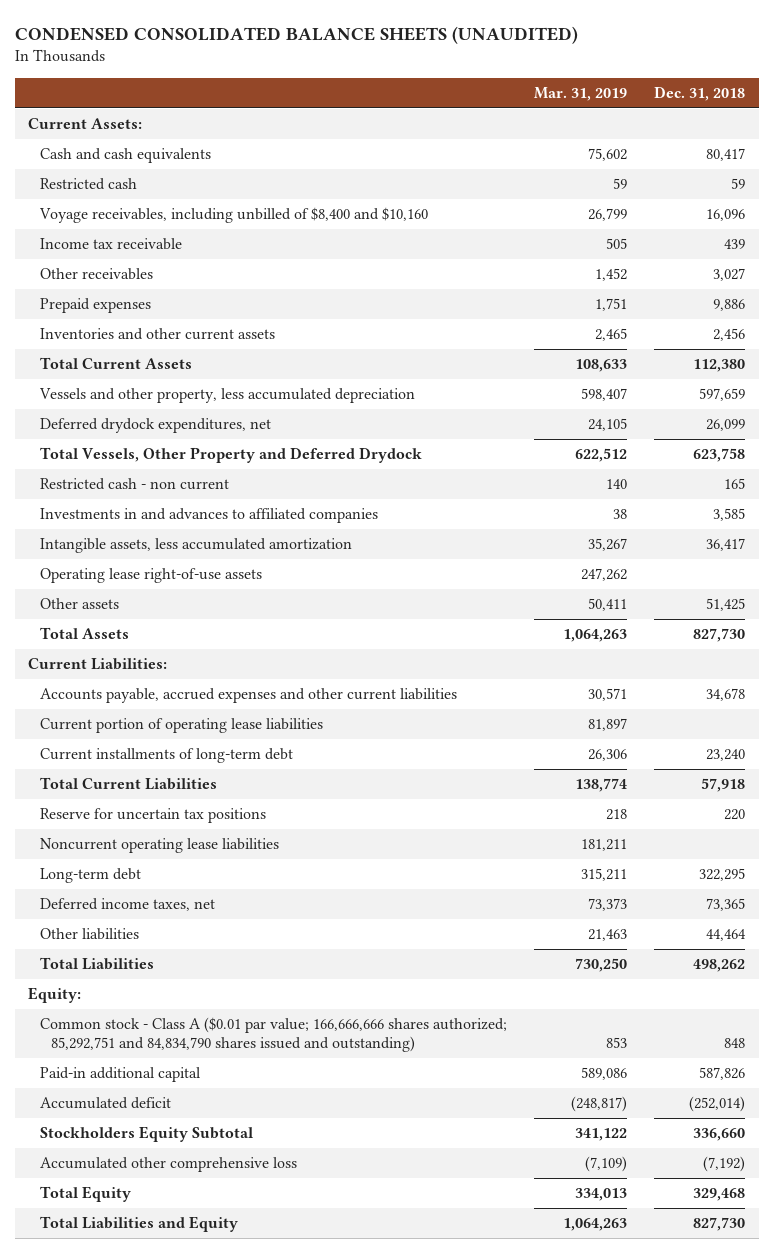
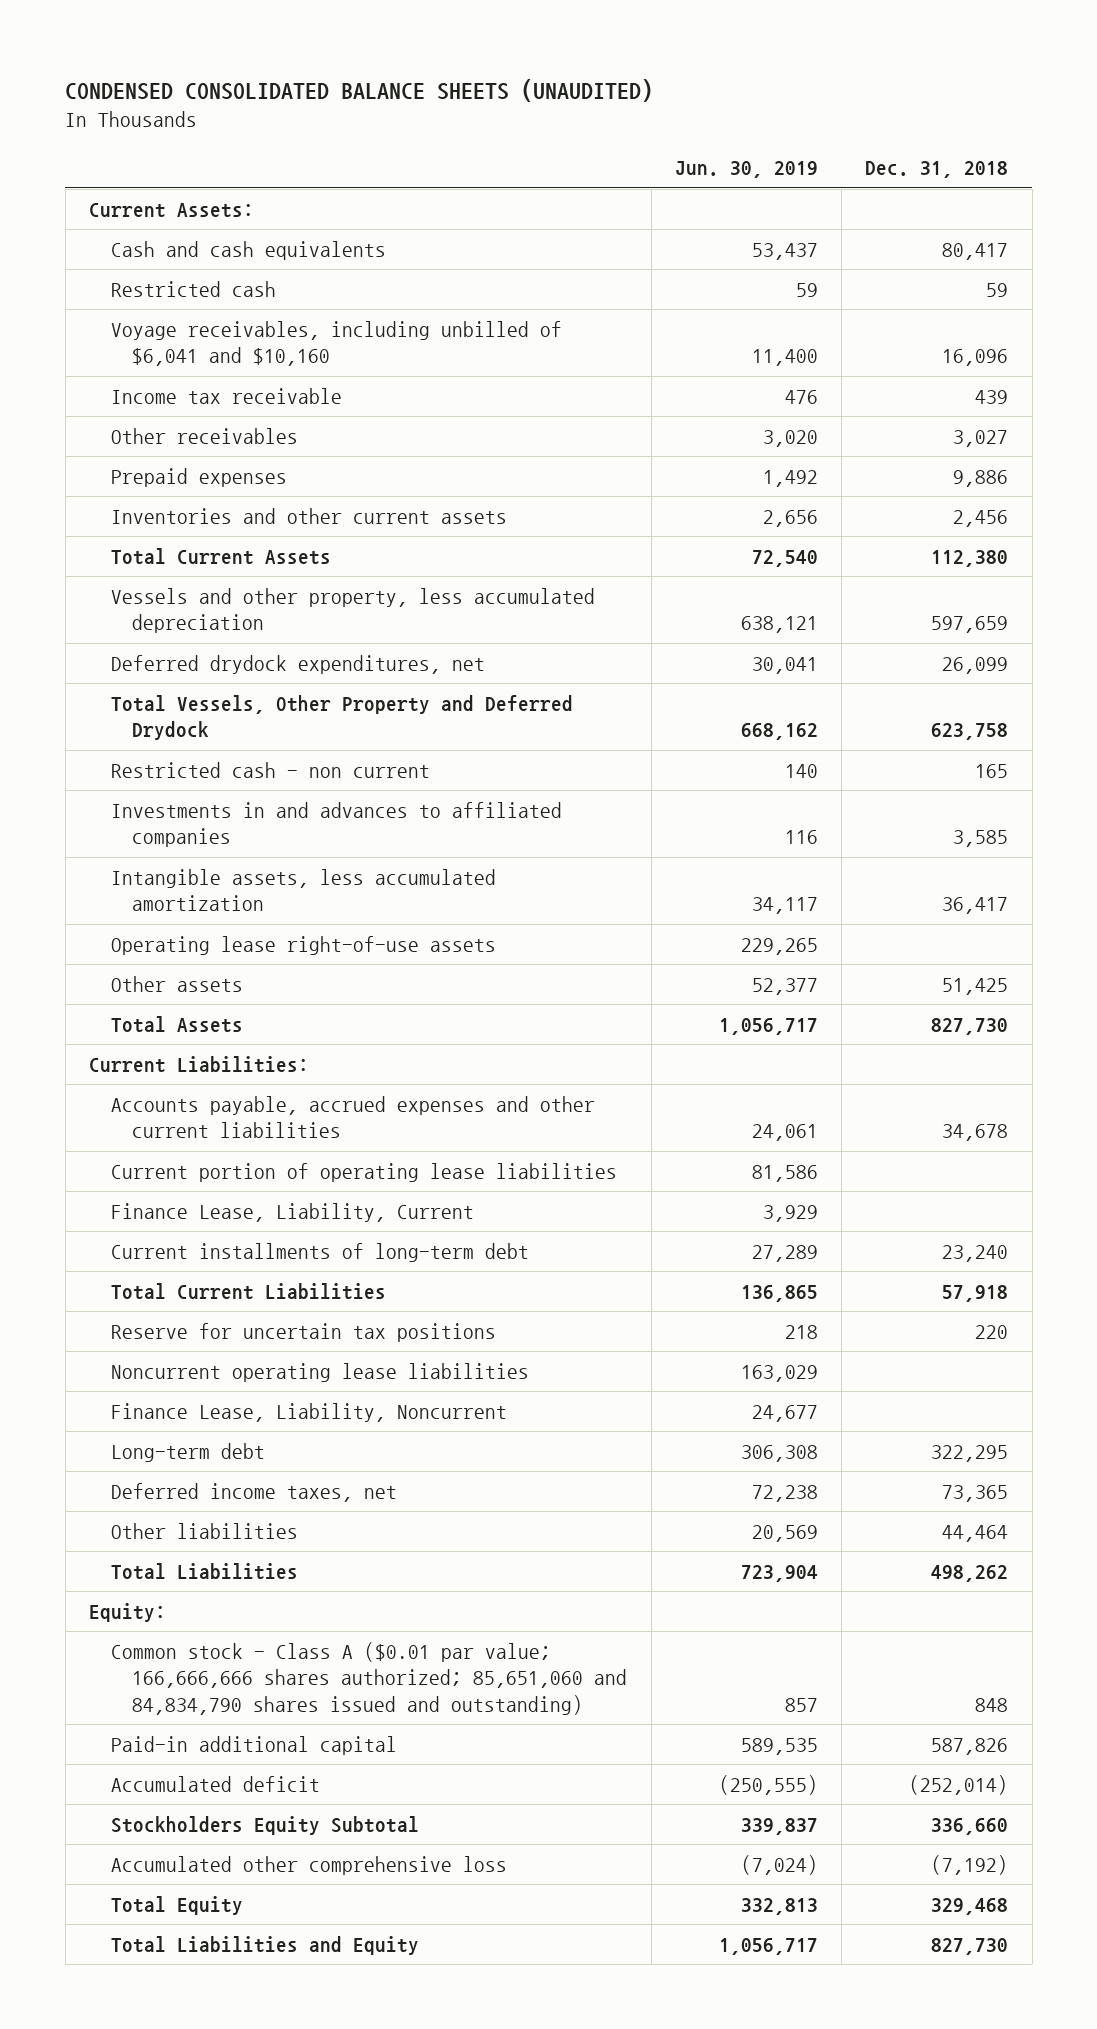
- | Mar. 31, 2019 | Dec. 31, 2018
+ | Jun. 30, 2019 | Dec. 31, 2018
- Voyage receivables, including unbilled of $8,400 and $10,160 | 26,799 | 16,096
+ Voyage receivables, including unbilled of $6,041 and $10,160 | 11,400 | 16,096
+ Finance Lease, Liability, Current | 3,929 |
+ Finance Lease, Liability, Noncurrent | 24,677 |
- Common stock - Class A ($0.01 par value; 166,666,666 shares authorized; 85,292,751 and 84,834,790 shares issued and outstanding) | 853 | 848
+ Common stock - Class A ($0.01 par value; 166,666,666 shares authorized; 85,651,060 and 84,834,790 shares issued and outstanding) | 857 | 848

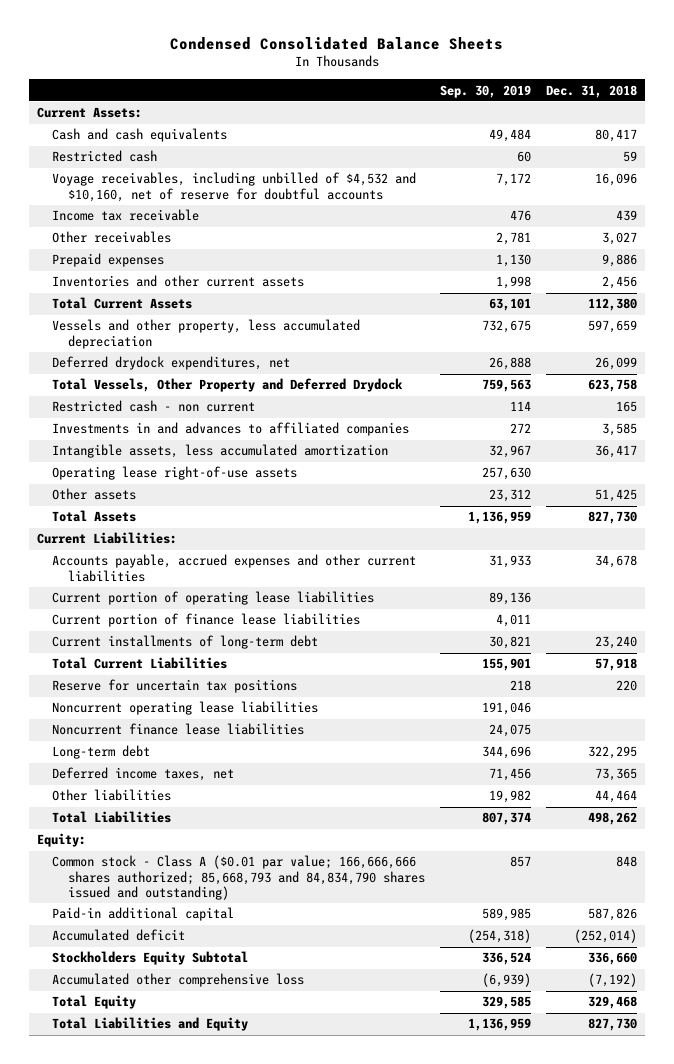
- CONDENSED CONSOLIDATED BALANCE SHEETS (UNAUDITED)
+ Condensed Consolidated Balance Sheets
- | Jun. 30, 2019 | Dec. 31, 2018
+ | Sep. 30, 2019 | Dec. 31, 2018
- Voyage receivables, including unbilled of $6,041 and $10,160 | 11,400 | 16,096
+ Voyage receivables, including unbilled of $4,532 and $10,160, net of reserve for doubtful accounts | 7,172 | 16,096
- Finance Lease, Liability, Current | 3,929 |
+ Current portion of finance lease liabilities | 4,011 |
- Finance Lease, Liability, Noncurrent | 24,677 |
+ Noncurrent finance lease liabilities | 24,075 |
- Common stock - Class A ($0.01 par value; 166,666,666 shares authorized; 85,651,060 and 84,834,790 shares issued and outstanding) | 857 | 848
+ Common stock - Class A ($0.01 par value; 166,666,666 shares authorized; 85,668,793 and 84,834,790 shares issued and outstanding) | 857 | 848

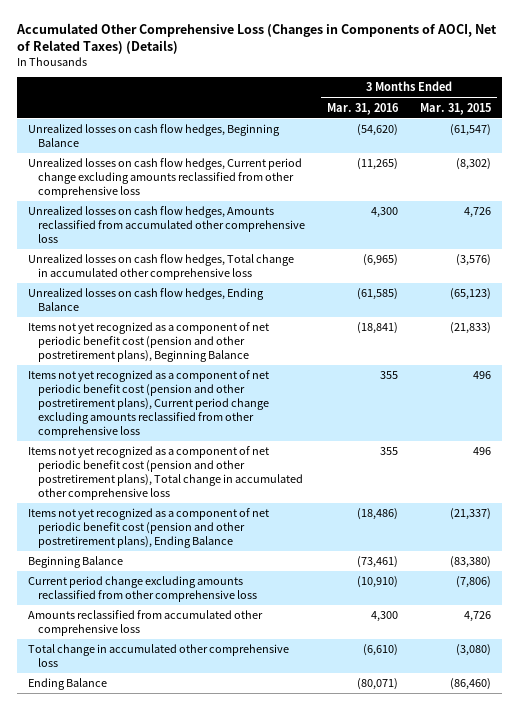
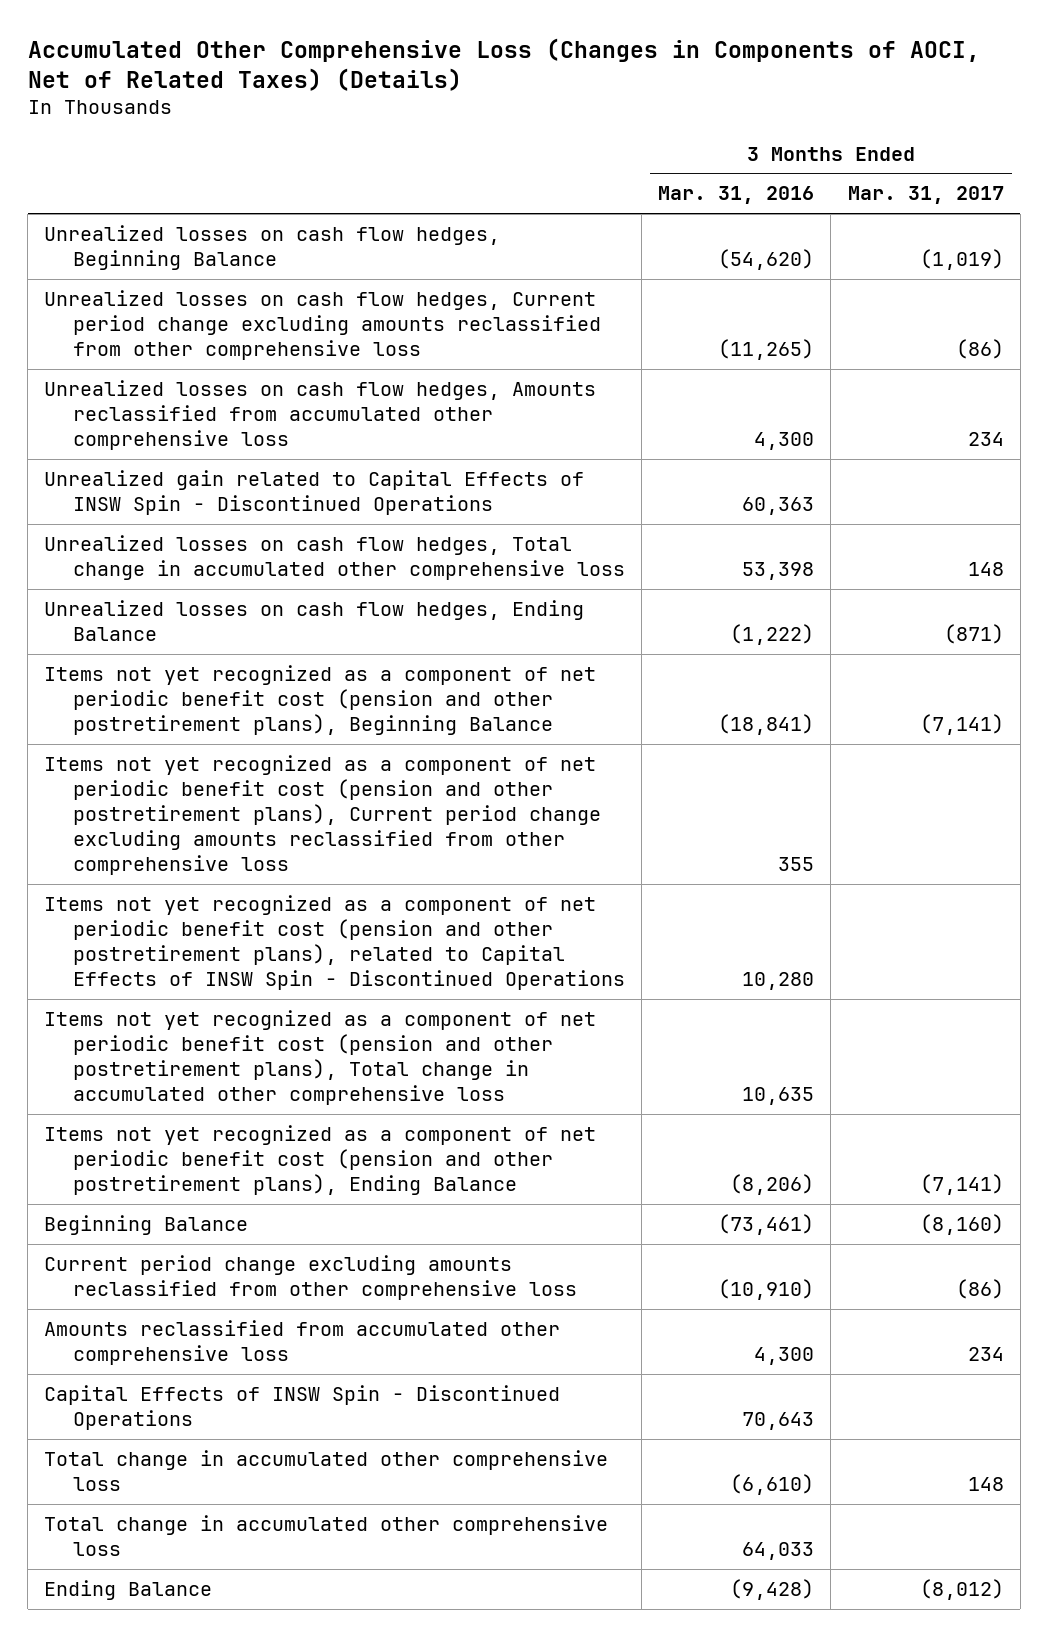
- | 3 Months Ended Mar. 31, 2016 | 3 Months Ended Mar. 31, 2015
+ | 3 Months Ended Mar. 31, 2016 | 3 Months Ended Mar. 31, 2017
- Unrealized losses on cash flow hedges, Total change in accumulated other comprehensive loss | (6,965) | (3,576)
- Unrealized losses on cash flow hedges, Ending Balance | (61,585) | (65,123)
+ Unrealized gain related to Capital Effects of INSW Spin - Discontinued Operations | 60,363 |
+ Unrealized losses on cash flow hedges, Total change in accumulated other comprehensive loss | 53,398 | 148
+ Unrealized losses on cash flow hedges, Ending Balance | (1,222) | (871)
- Items not yet recognized as a component of net periodic benefit cost (pension and other postretirement plans), Total change in accumulated other comprehensive loss | 355 | 496
- Items not yet recognized as a component of net periodic benefit cost (pension and other postretirement plans), Ending Balance | (18,486) | (21,337)
+ Items not yet recognized as a component of net periodic benefit cost (pension and other postretirement plans), related to Capital Effects of INSW Spin - Discontinued Operations | 10,280 |
+ Items not yet recognized as a component of net periodic benefit cost (pension and other postretirement plans), Total change in accumulated other comprehensive loss | 10,635 |
+ Items not yet recognized as a component of net periodic benefit cost (pension and other postretirement plans), Ending Balance | (8,206) | (7,141)
+ Capital Effects of INSW Spin - Discontinued Operations | 70,643 |
- Ending Balance | (80,071) | (86,460)
+ Total change in accumulated other comprehensive loss | 64,033 |
+ Ending Balance | (9,428) | (8,012)

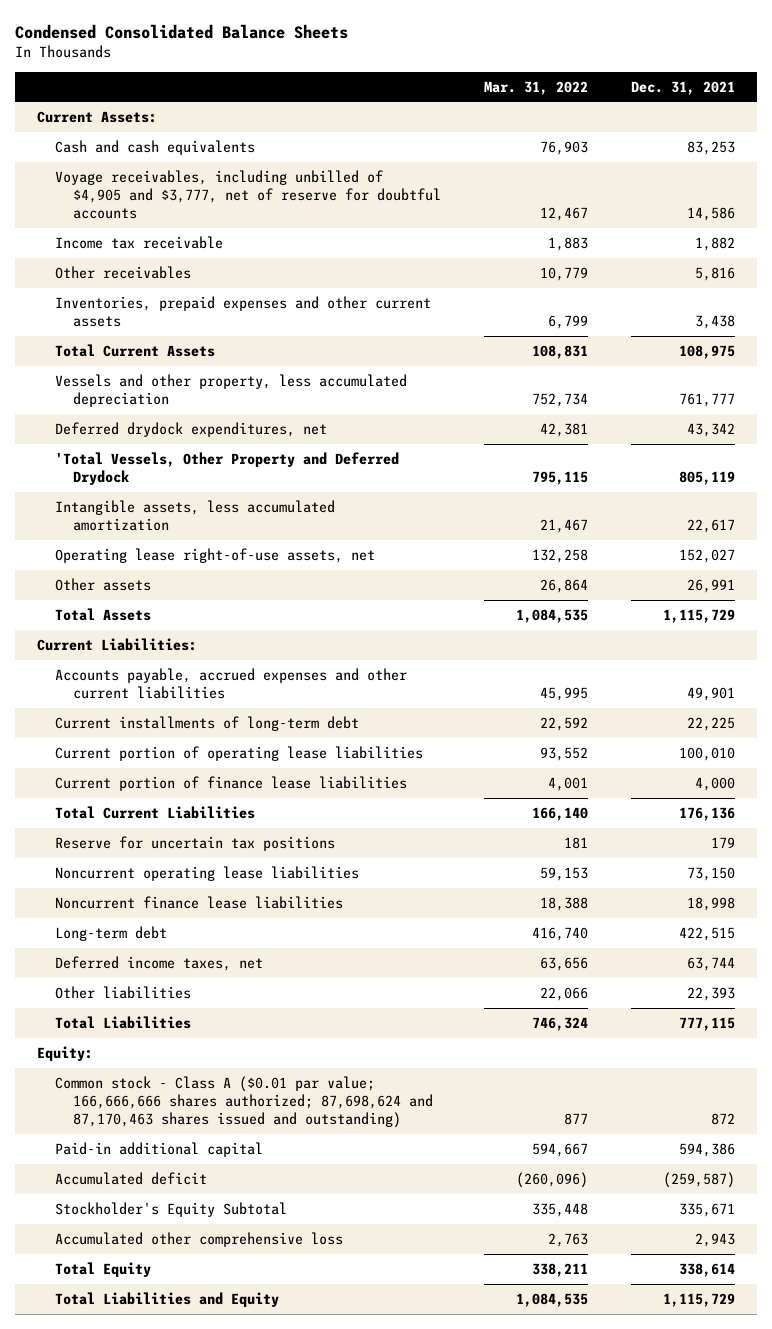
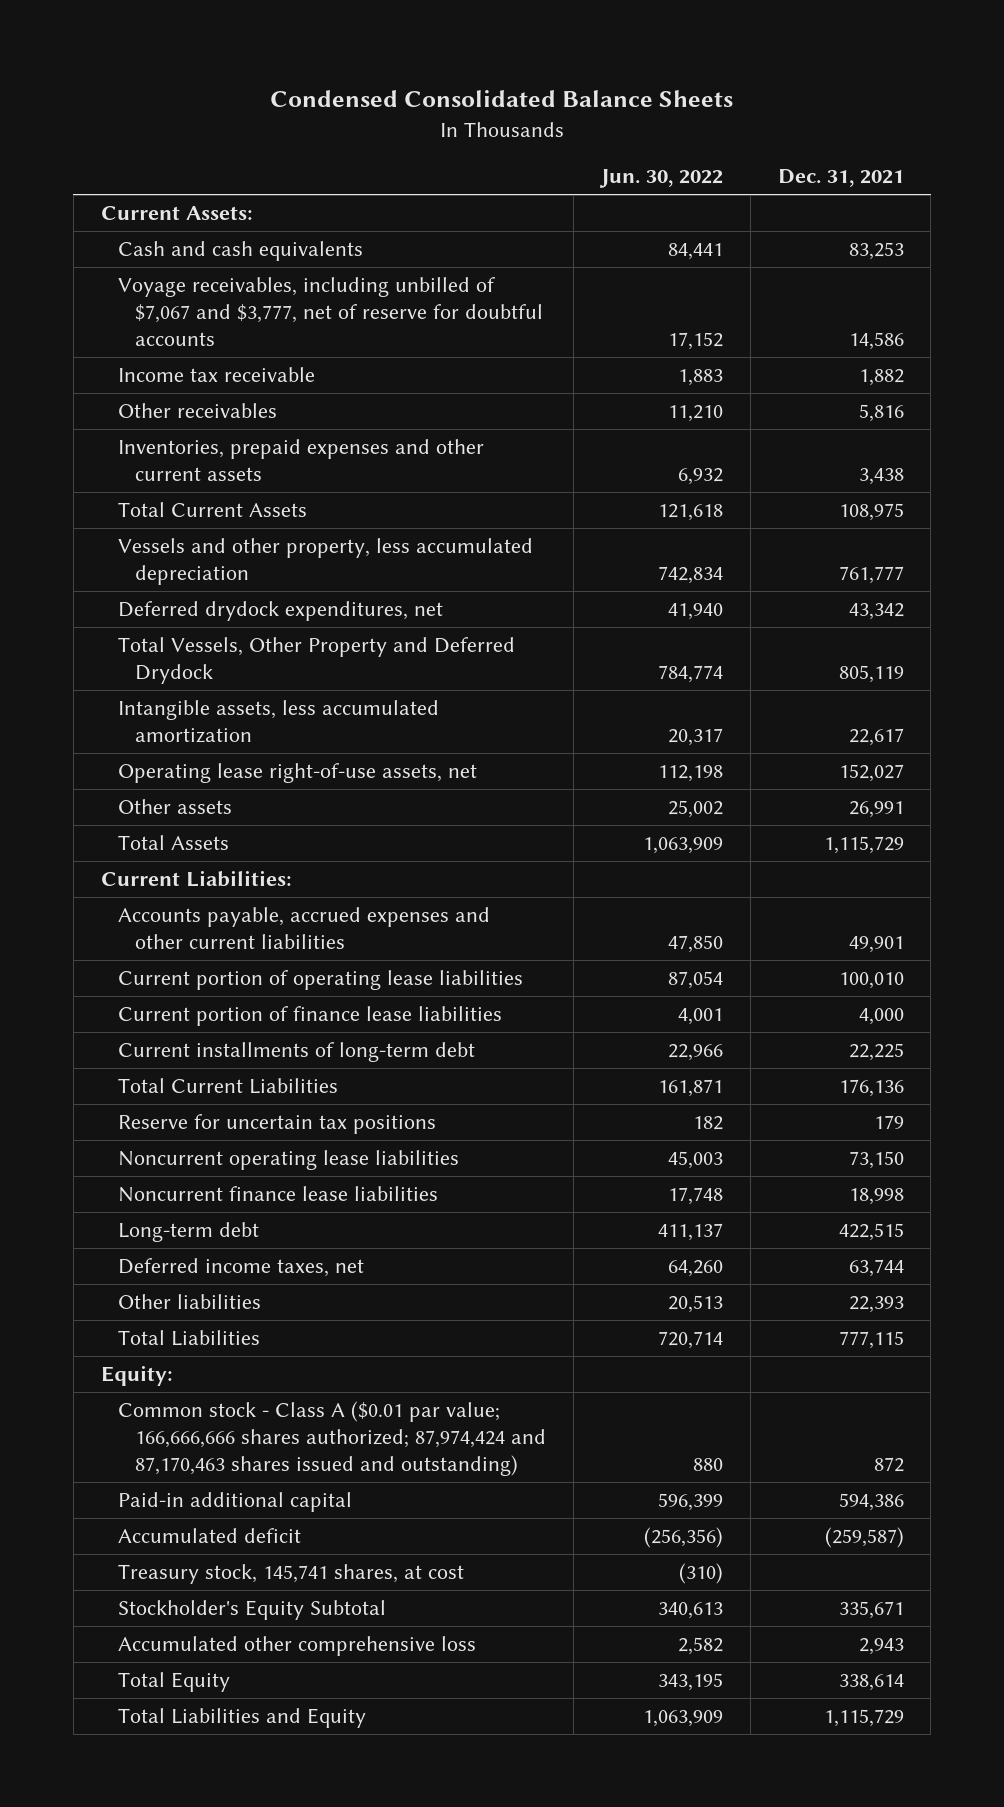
- | Mar. 31, 2022 | Dec. 31, 2021
+ | Jun. 30, 2022 | Dec. 31, 2021
- Voyage receivables, including unbilled of $4,905 and $3,777, net of reserve for doubtful accounts | 12,467 | 14,586
+ Voyage receivables, including unbilled of $7,067 and $3,777, net of reserve for doubtful accounts | 17,152 | 14,586
- 'Total Vessels, Other Property and Deferred Drydock | 795,115 | 805,119
+ Total Vessels, Other Property and Deferred Drydock | 784,774 | 805,119
moved down: Current installments of long-term debt | 22,966 | 22,225
- Common stock - Class A ($0.01 par value; 166,666,666 shares authorized; 87,698,624 and 87,170,463 shares issued and outstanding) | 877 | 872
+ Common stock - Class A ($0.01 par value; 166,666,666 shares authorized; 87,974,424 and 87,170,463 shares issued and outstanding) | 880 | 872
+ Treasury stock, 145,741 shares, at cost | (310) |

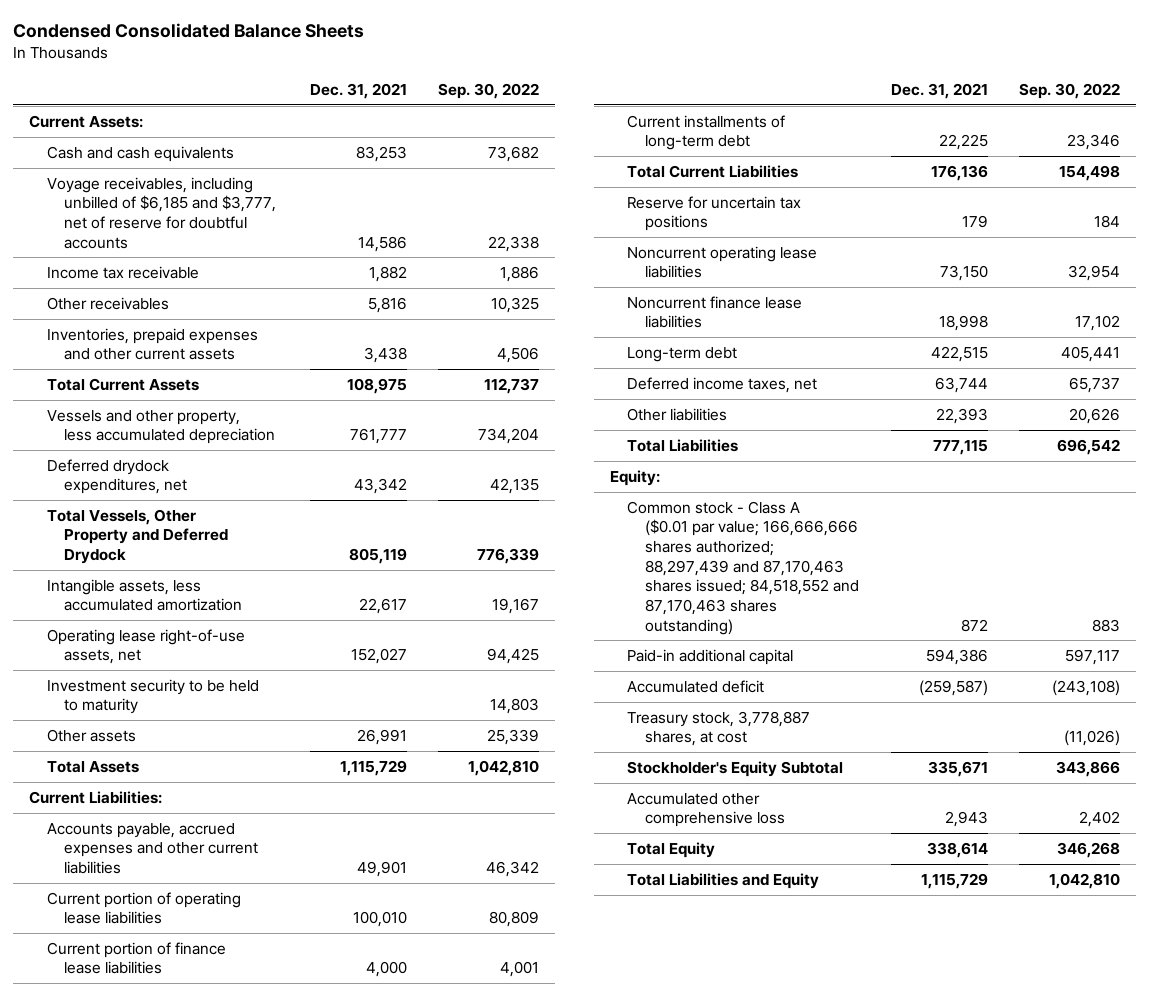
- | Jun. 30, 2022 | Dec. 31, 2021
+ | Dec. 31, 2021 | Sep. 30, 2022
- Voyage receivables, including unbilled of $7,067 and $3,777, net of reserve for doubtful accounts | 17,152 | 14,586
+ Voyage receivables, including unbilled of $6,185 and $3,777, net of reserve for doubtful accounts | 14,586 | 22,338
+ Investment security to be held to maturity | | 14,803
- Common stock - Class A ($0.01 par value; 166,666,666 shares authorized; 87,974,424 and 87,170,463 shares issued and outstanding) | 880 | 872
+ Common stock - Class A ($0.01 par value; 166,666,666 shares authorized; 88,297,439 and 87,170,463 shares issued; 84,518,552 and 87,170,463 shares outstanding) | 872 | 883
- Treasury stock, 145,741 shares, at cost | (310) |
+ Treasury stock, 3,778,887 shares, at cost | | (11,026)

